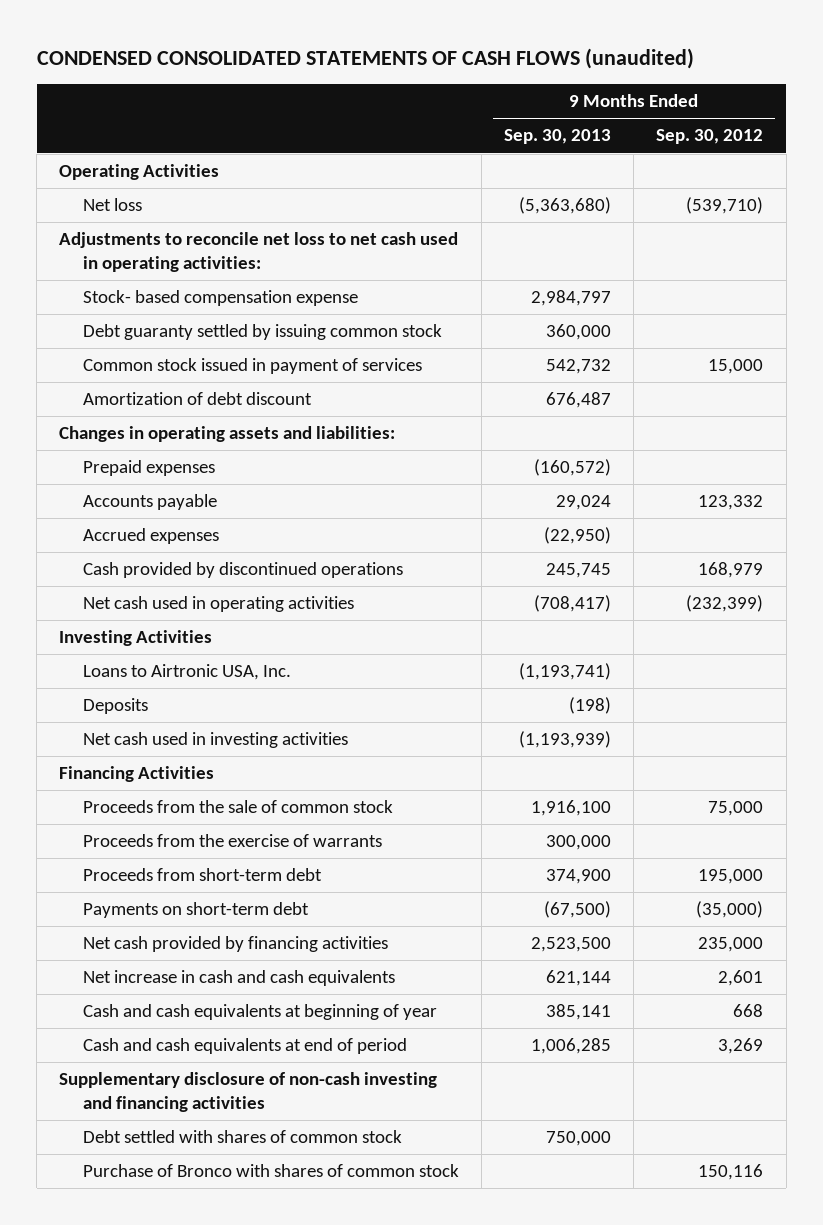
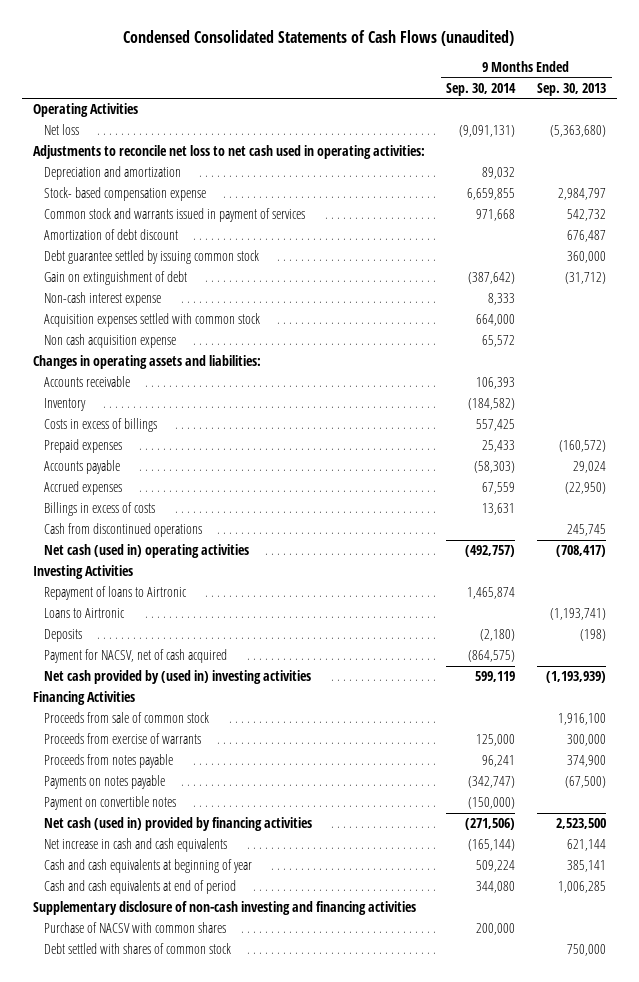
- CONDENSED CONSOLIDATED STATEMENTS OF CASH FLOWS (unaudited)
+ Condensed Consolidated Statements of Cash Flows (unaudited)
- | 9 Months Ended Sep. 30, 2013 | 9 Months Ended Sep. 30, 2012
+ | 9 Months Ended Sep. 30, 2014 | 9 Months Ended Sep. 30, 2013
+ Depreciation and amortization | 89,032 |
- Debt guaranty settled by issuing common stock | 360,000 |
- Common stock issued in payment of services | 542,732 | 15,000
+ Common stock and warrants issued in payment of services | 971,668 | 542,732
+ Debt guarantee settled by issuing common stock | | 360,000
+ Gain on extinguishment of debt | (387,642) | (31,712)
+ Non-cash interest expense | 8,333 |
+ Acquisition expenses settled with common stock | 664,000 |
+ Non cash acquisition expense | 65,572 |
+ Accounts receivable | 106,393 |
+ Inventory | (184,582) |
+ Costs in excess of billings | 557,425 |
- Cash provided by discontinued operations | 245,745 | 168,979
- Net cash used in operating activities | (708,417) | (232,399)
+ Billings in excess of costs | 13,631 |
+ Cash from discontinued operations | | 245,745
+ Net cash (used in) operating activities | (492,757) | (708,417)
- Loans to Airtronic USA, Inc. | (1,193,741) |
+ Repayment of loans to Airtronic | 1,465,874 |
+ Loans to Airtronic | | (1,193,741)
- Net cash used in investing activities | (1,193,939) |
+ Payment for NACSV, net of cash acquired | (864,575) |
+ Net cash provided by (used in) investing activities | 599,119 | (1,193,939)
- Proceeds from the sale of common stock | 1,916,100 | 75,000
- Proceeds from the exercise of warrants | 300,000 |
- Proceeds from short-term debt | 374,900 | 195,000
- Payments on short-term debt | (67,500) | (35,000)
- Net cash provided by financing activities | 2,523,500 | 235,000
+ Proceeds from sale of common stock | | 1,916,100
+ Proceeds from exercise of warrants | 125,000 | 300,000
+ Proceeds from notes payable | 96,241 | 374,900
+ Payments on notes payable | (342,747) | (67,500)
+ Payment on convertible notes | (150,000) |
+ Net cash (used in) provided by financing activities | (271,506) | 2,523,500
+ Purchase of NACSV with common shares | 200,000 |
- Purchase of Bronco with shares of common stock | | 150,116

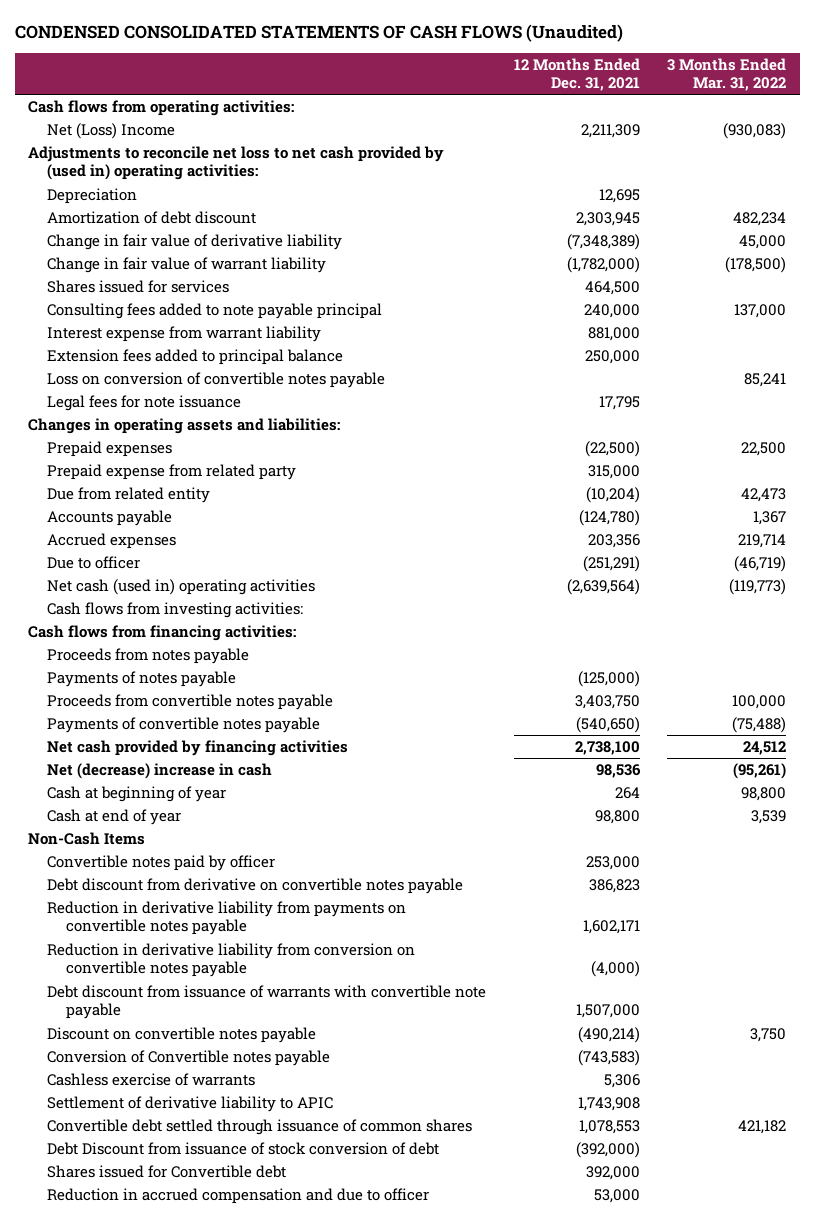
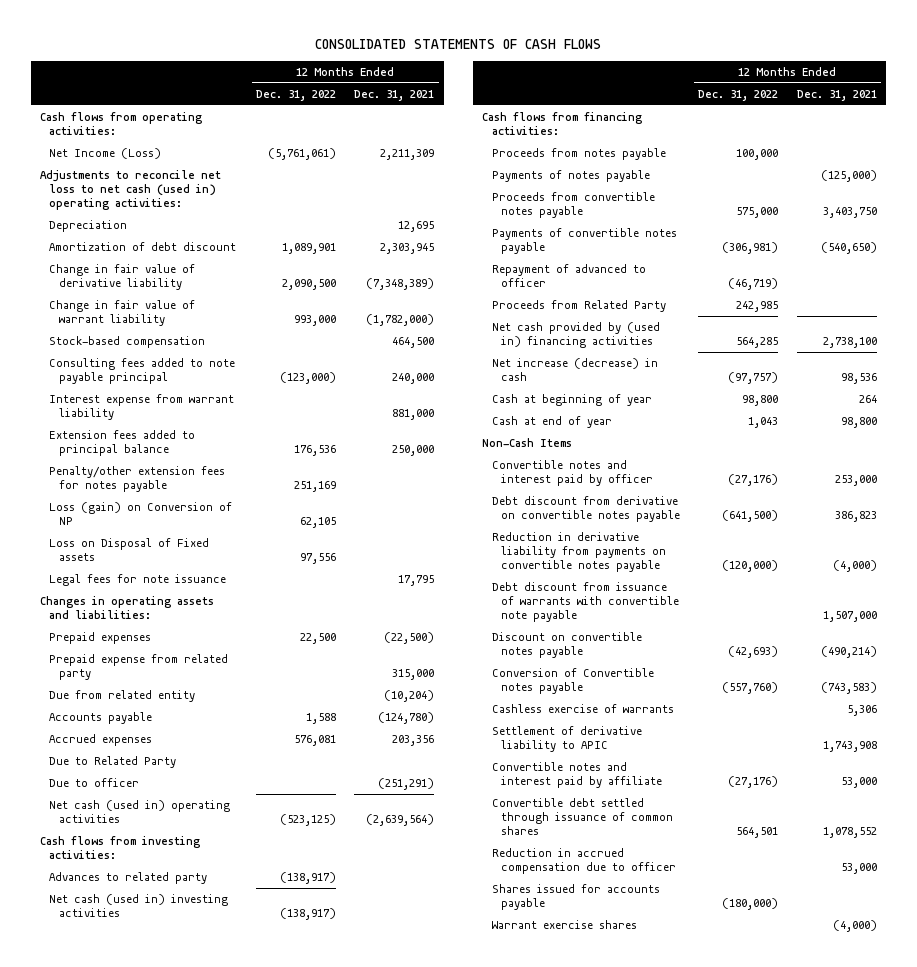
- CONDENSED CONSOLIDATED STATEMENTS OF CASH FLOWS (Unaudited)
+ CONSOLIDATED STATEMENTS OF CASH FLOWS
- | 12 Months Ended Dec. 31, 2021 | 3 Months Ended Mar. 31, 2022
+ | 12 Months Ended Dec. 31, 2022 | 12 Months Ended Dec. 31, 2021
- Net (Loss) Income | 2,211,309 | (930,083)
- Adjustments to reconcile net loss to net cash provided by (used in) operating activities:
+ Net Income (Loss) | (5,761,061) | 2,211,309
+ Adjustments to reconcile net loss to net cash (used in) operating activities:
- Shares issued for services | 464,500 |
+ Stock-based compensation | | 464,500
- Loss on conversion of convertible notes payable | | 85,241
+ Penalty/other extension fees for notes payable | 251,169 |
+ Loss (gain) on Conversion of NP | 62,105 |
+ Loss on Disposal of Fixed assets | 97,556 |
+ Due to Related Party
+ Advances to related party | (138,917) |
+ Net cash (used in) investing activities | (138,917) |
- Net cash provided by financing activities | 2,738,100 | 24,512
- Net (decrease) increase in cash | 98,536 | (95,261)
+ Repayment of advanced to officer | (46,719) |
+ Proceeds from Related Party | 242,985 |
+ Net cash provided by (used in) financing activities | 564,285 | 2,738,100
+ Net increase (decrease) in cash | (97,757) | 98,536
- Convertible notes paid by officer | 253,000 |
+ Convertible notes and interest paid by officer | (27,176) | 253,000
- Reduction in derivative liability from payments on convertible notes payable | 1,602,171 |
- Reduction in derivative liability from conversion on convertible notes payable | (4,000) |
+ Reduction in derivative liability from payments on convertible notes payable | (120,000) | (4,000)
- Convertible debt settled through issuance of common shares | 1,078,553 | 421,182
- Debt Discount from issuance of stock conversion of debt | (392,000) |
- Shares issued for Convertible debt | 392,000 |
- Reduction in accrued compensation and due to officer | 53,000 |
+ Convertible notes and interest paid by affiliate | (27,176) | 53,000
+ Convertible debt settled through issuance of common shares | 564,501 | 1,078,552
+ Reduction in accrued compensation due to officer | | 53,000
+ Shares issued for accounts payable | (180,000) |
+ Warrant exercise shares | | (4,000)

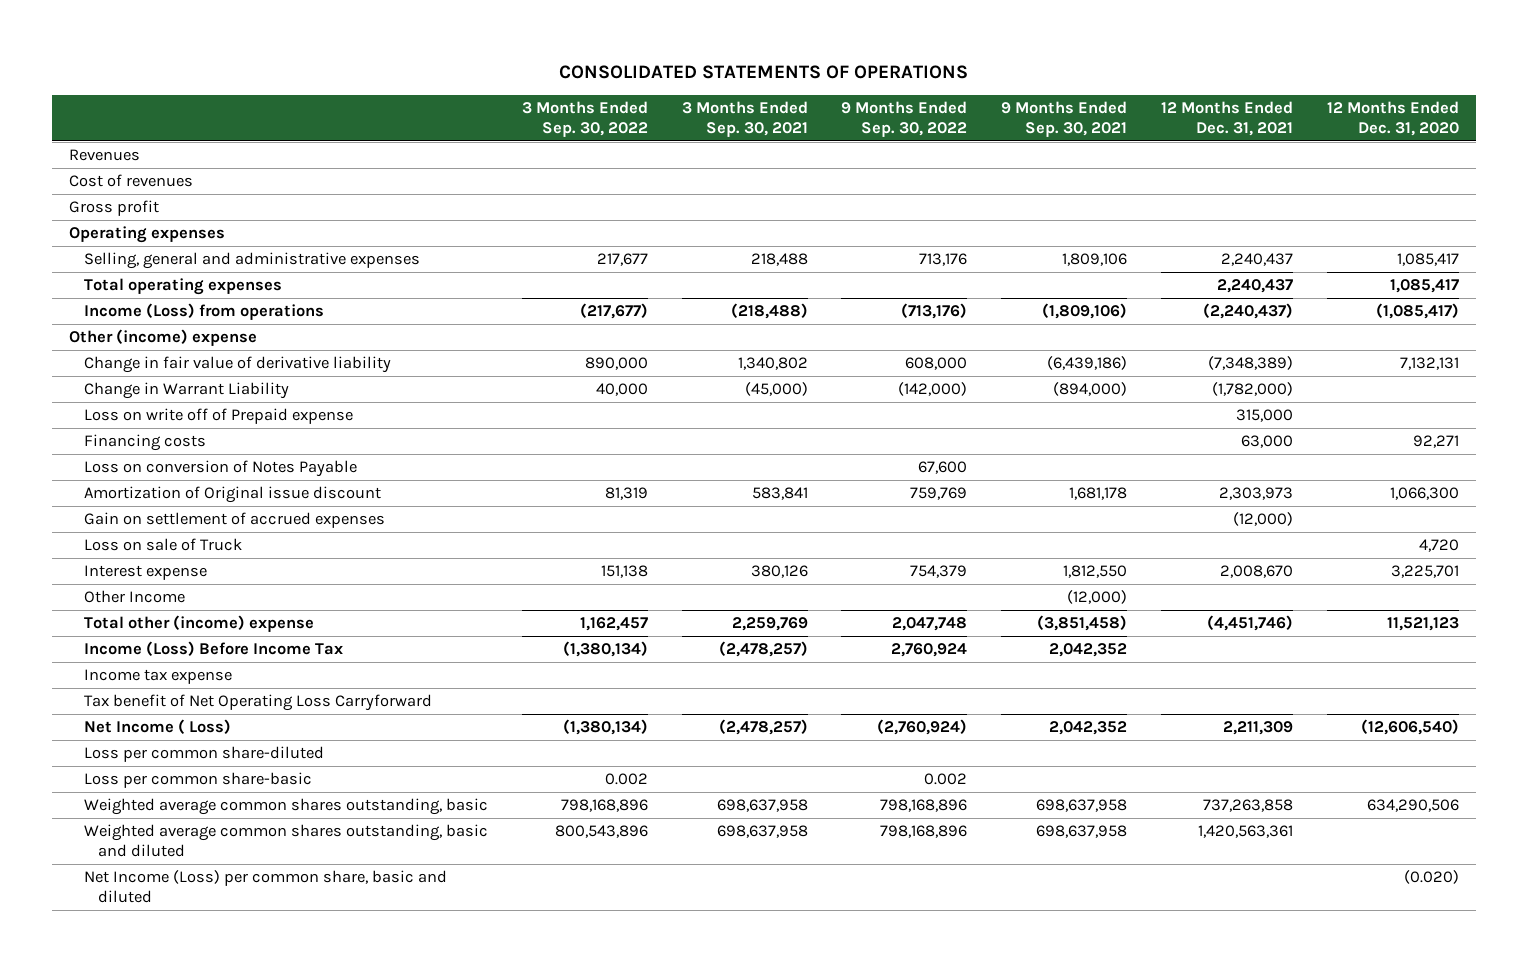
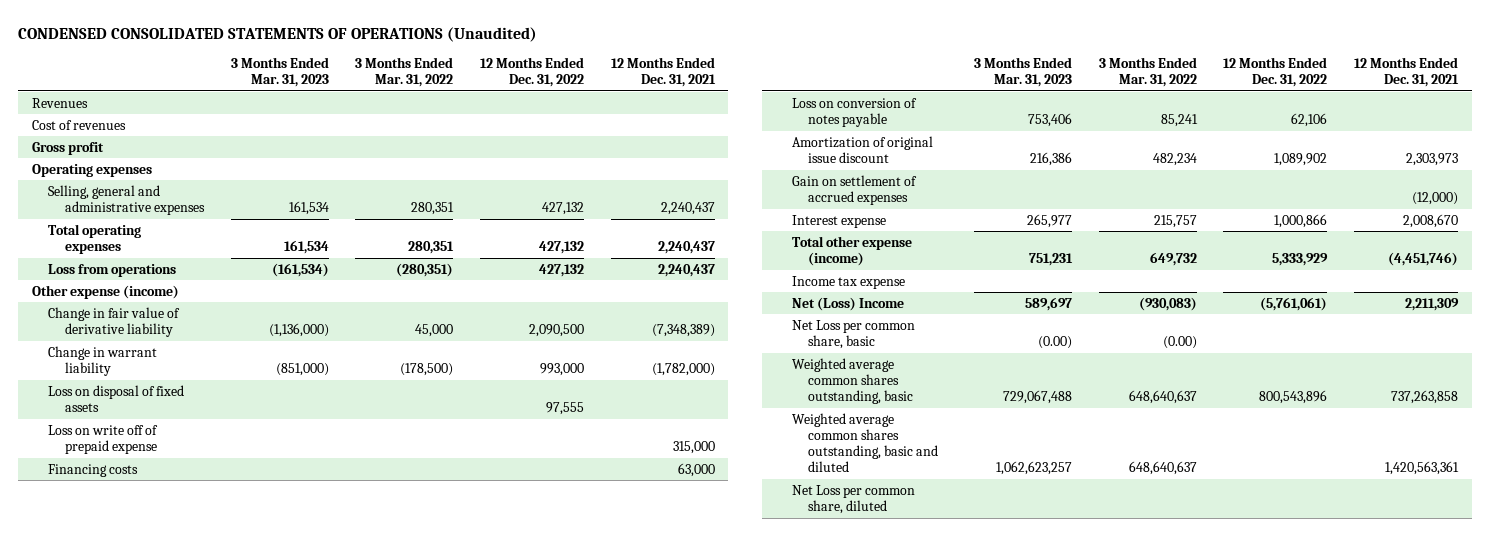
- CONSOLIDATED STATEMENTS OF OPERATIONS
+ CONDENSED CONSOLIDATED STATEMENTS OF OPERATIONS (Unaudited)
- | 3 Months Ended Sep. 30, 2022 | 3 Months Ended Sep. 30, 2021 | 9 Months Ended Sep. 30, 2022 | 9 Months Ended Sep. 30, 2021 | 12 Months Ended Dec. 31, 2021 | 12 Months Ended Dec. 31, 2020
+ | 3 Months Ended Mar. 31, 2023 | 3 Months Ended Mar. 31, 2022 | 12 Months Ended Dec. 31, 2022 | 12 Months Ended Dec. 31, 2021
- Income (Loss) from operations | (217,677) | (218,488) | (713,176) | (1,809,106) | (2,240,437) | (1,085,417)
- Other (income) expense
+ Loss from operations | (161,534) | (280,351) | 427,132 | 2,240,437
+ Other expense (income)
- Change in Warrant Liability | 40,000 | (45,000) | (142,000) | (894,000) | (1,782,000) |
- Loss on write off of Prepaid expense | | | | | 315,000 |
+ Change in warrant liability | (851,000) | (178,500) | 993,000 | (1,782,000)
+ Loss on disposal of fixed assets | | | 97,555 |
+ Loss on write off of prepaid expense | | | | 315,000
- Loss on conversion of Notes Payable | | | 67,600 | | |
- Amortization of Original issue discount | 81,319 | 583,841 | 759,769 | 1,681,178 | 2,303,973 | 1,066,300
+ Loss on conversion of notes payable | 753,406 | 85,241 | 62,106 |
+ Amortization of original issue discount | 216,386 | 482,234 | 1,089,902 | 2,303,973
- Loss on sale of Truck | | | | | | 4,720
- Other Income | | | | (12,000) | |
- Total other (income) expense | 1,162,457 | 2,259,769 | 2,047,748 | (3,851,458) | (4,451,746) | 11,521,123
- Income (Loss) Before Income Tax | (1,380,134) | (2,478,257) | 2,760,924 | 2,042,352 | |
+ Total other expense (income) | 751,231 | 649,732 | 5,333,929 | (4,451,746)
- Tax benefit of Net Operating Loss Carryforward
- Net Income ( Loss) | (1,380,134) | (2,478,257) | (2,760,924) | 2,042,352 | 2,211,309 | (12,606,540)
- Loss per common share-diluted
- Loss per common share-basic | 0.002 | | 0.002 | | |
+ Net (Loss) Income | 589,697 | (930,083) | (5,761,061) | 2,211,309
+ Net Loss per common share, basic | (0.00) | (0.00) | |
- Net Income (Loss) per common share, basic and diluted | | | | | | (0.020)
+ Net Loss per common share, diluted

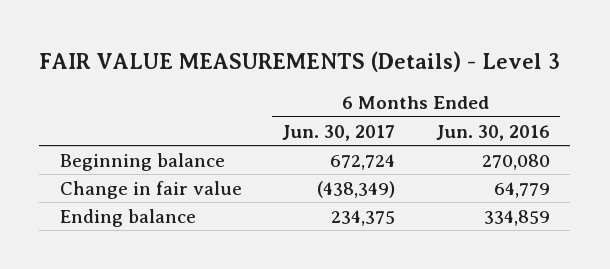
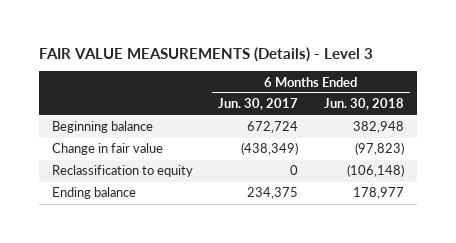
- | 6 Months Ended Jun. 30, 2017 | 6 Months Ended Jun. 30, 2016
+ | 6 Months Ended Jun. 30, 2017 | 6 Months Ended Jun. 30, 2018
+ Reclassification to equity | 0 | (106,148)

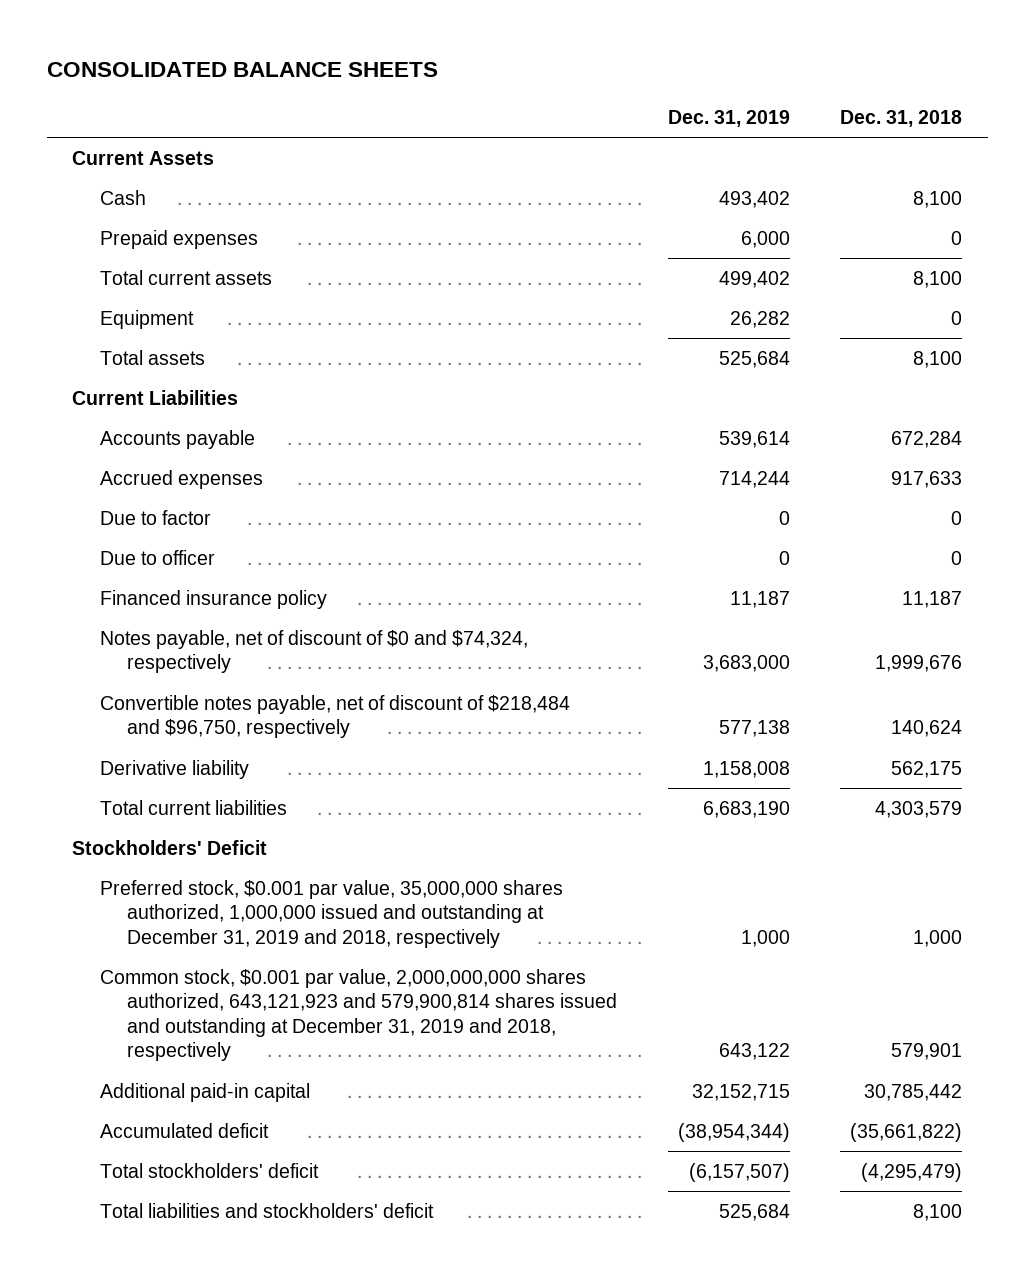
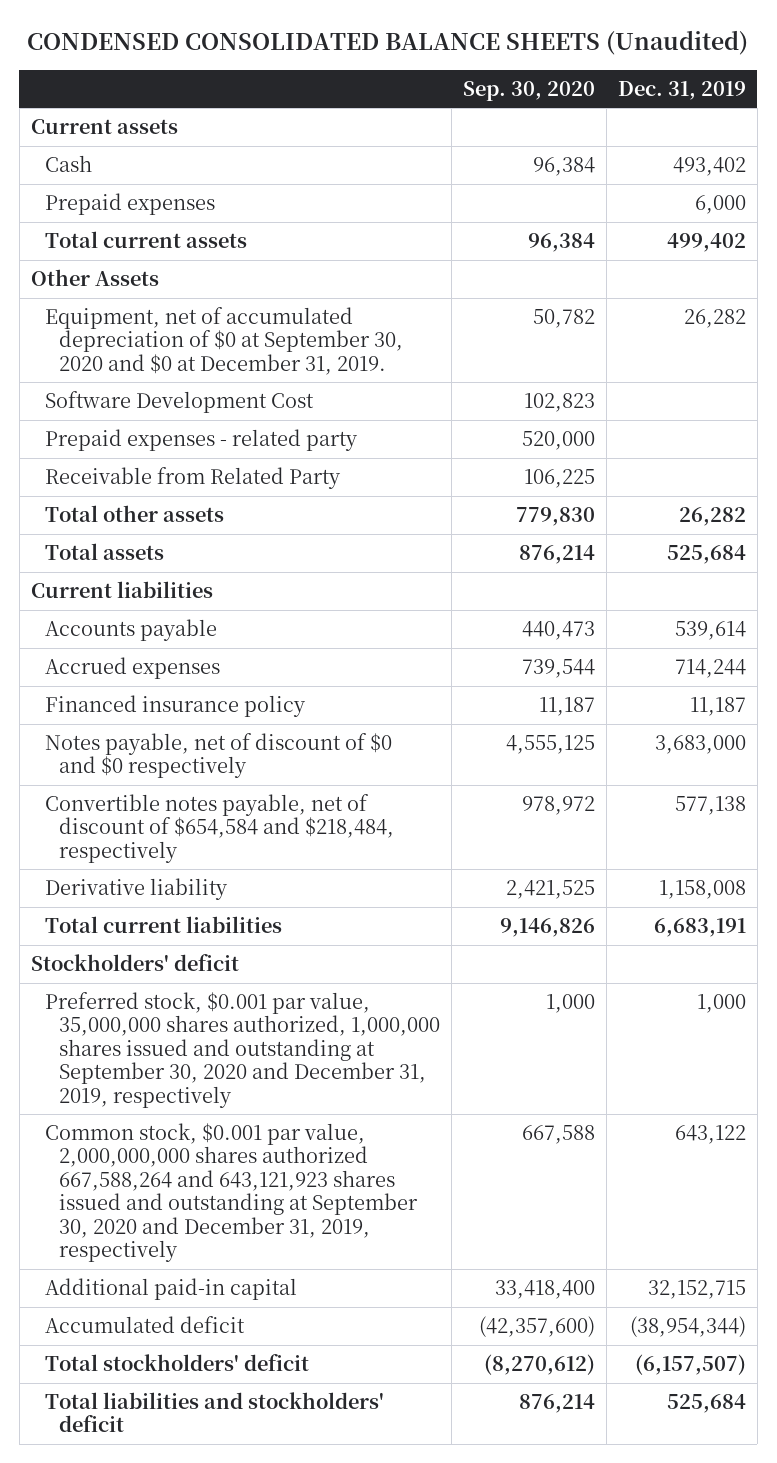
- CONSOLIDATED BALANCE SHEETS
+ CONDENSED CONSOLIDATED BALANCE SHEETS (Unaudited)
- | Dec. 31, 2019 | Dec. 31, 2018
+ | Sep. 30, 2020 | Dec. 31, 2019
- Current Assets
+ Current assets
- Equipment | 26,282 | 0
+ Other Assets
+ Equipment, net of accumulated depreciation of $0 at September 30, 2020 and $0 at December 31, 2019. | 50,782 | 26,282
+ Software Development Cost | 102,823 |
+ Prepaid expenses - related party | 520,000 |
+ Receivable from Related Party | 106,225 |
+ Total other assets | 779,830 | 26,282
- Current Liabilities
+ Current liabilities
- Due to factor | 0 | 0
- Due to officer | 0 | 0
- Notes payable, net of discount of $0 and $74,324, respectively | 3,683,000 | 1,999,676
- Convertible notes payable, net of discount of $218,484 and $96,750, respectively | 577,138 | 140,624
+ Notes payable, net of discount of $0 and $0 respectively | 4,555,125 | 3,683,000
+ Convertible notes payable, net of discount of $654,584 and $218,484, respectively | 978,972 | 577,138
- Total current liabilities | 6,683,190 | 4,303,579
- Stockholders' Deficit
- Preferred stock, $0.001 par value, 35,000,000 shares authorized, 1,000,000 issued and outstanding at December 31, 2019 and 2018, respectively | 1,000 | 1,000
- Common stock, $0.001 par value, 2,000,000,000 shares authorized, 643,121,923 and 579,900,814 shares issued and outstanding at December 31, 2019 and 2018, respectively | 643,122 | 579,901
+ Total current liabilities | 9,146,826 | 6,683,191
+ Stockholders' deficit
+ Preferred stock, $0.001 par value, 35,000,000 shares authorized, 1,000,000 shares issued and outstanding at September 30, 2020 and December 31, 2019, respectively | 1,000 | 1,000
+ Common stock, $0.001 par value, 2,000,000,000 shares authorized 667,588,264 and 643,121,923 shares issued and outstanding at September 30, 2020 and December 31, 2019, respectively | 667,588 | 643,122

